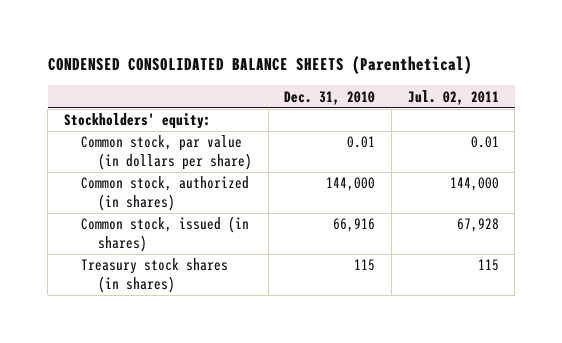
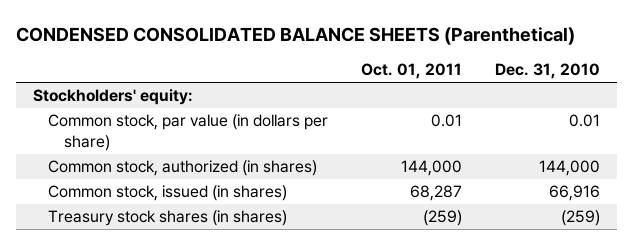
- | Dec. 31, 2010 | Jul. 02, 2011
+ | Oct. 01, 2011 | Dec. 31, 2010
- Treasury stock shares (in shares) | 115 | 115
+ Treasury stock shares (in shares) | (259) | (259)

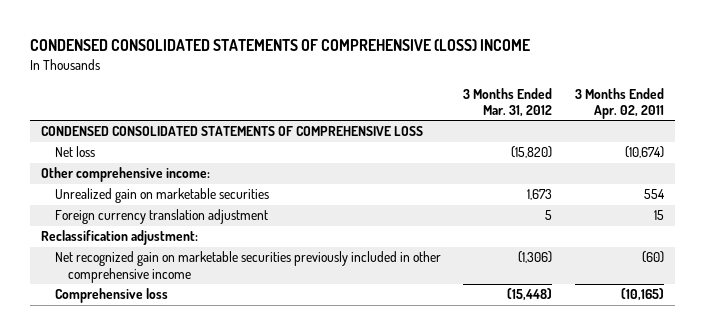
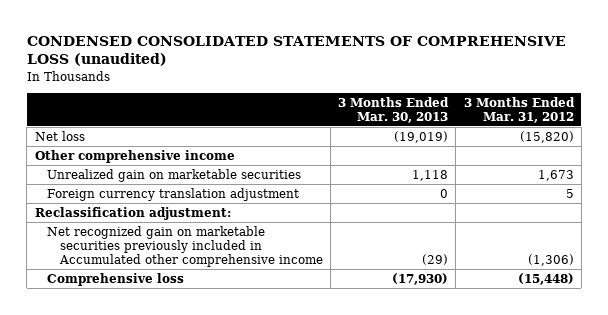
- CONDENSED CONSOLIDATED STATEMENTS OF COMPREHENSIVE (LOSS) INCOME
+ CONDENSED CONSOLIDATED STATEMENTS OF COMPREHENSIVE LOSS (unaudited)
- | 3 Months Ended Mar. 31, 2012 | 3 Months Ended Apr. 02, 2011
+ | 3 Months Ended Mar. 30, 2013 | 3 Months Ended Mar. 31, 2012
- CONDENSED CONSOLIDATED STATEMENTS OF COMPREHENSIVE LOSS
- Other comprehensive income:
+ Other comprehensive income
- Net recognized gain on marketable securities previously included in other comprehensive income | (1,306) | (60)
+ Net recognized gain on marketable securities previously included in Accumulated other comprehensive income | (29) | (1,306)

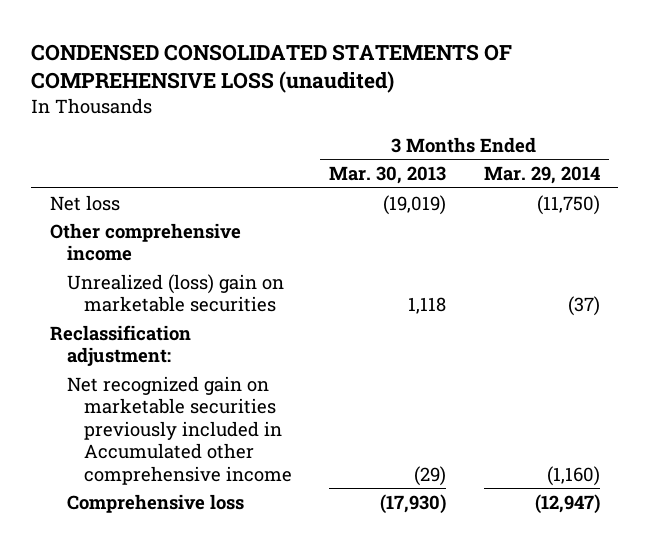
- | 3 Months Ended Mar. 30, 2013 | 3 Months Ended Mar. 31, 2012
+ | 3 Months Ended Mar. 30, 2013 | 3 Months Ended Mar. 29, 2014
- Unrealized gain on marketable securities | 1,118 | 1,673
- Foreign currency translation adjustment | 0 | 5
+ Unrealized (loss) gain on marketable securities | 1,118 | (37)

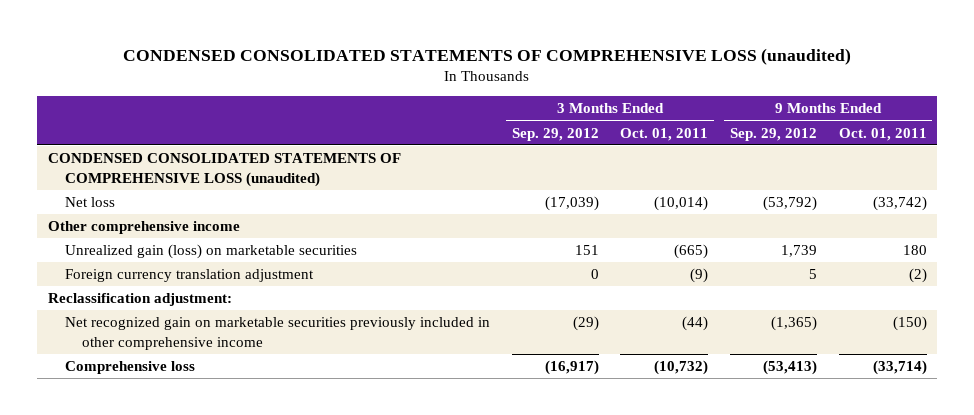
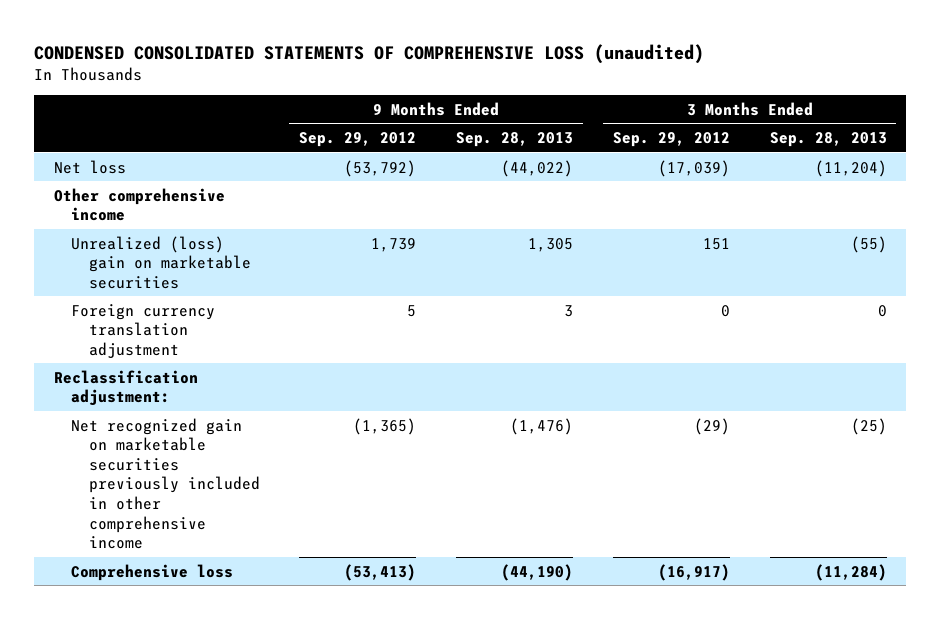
- | 3 Months Ended Sep. 29, 2012 | 3 Months Ended Oct. 01, 2011 | 9 Months Ended Sep. 29, 2012 | 9 Months Ended Oct. 01, 2011
+ | 9 Months Ended Sep. 29, 2012 | 9 Months Ended Sep. 28, 2013 | 3 Months Ended Sep. 29, 2012 | 3 Months Ended Sep. 28, 2013
- CONDENSED CONSOLIDATED STATEMENTS OF COMPREHENSIVE LOSS (unaudited)
- Unrealized gain (loss) on marketable securities | 151 | (665) | 1,739 | 180
+ Unrealized (loss) gain on marketable securities | 1,739 | 1,305 | 151 | (55)

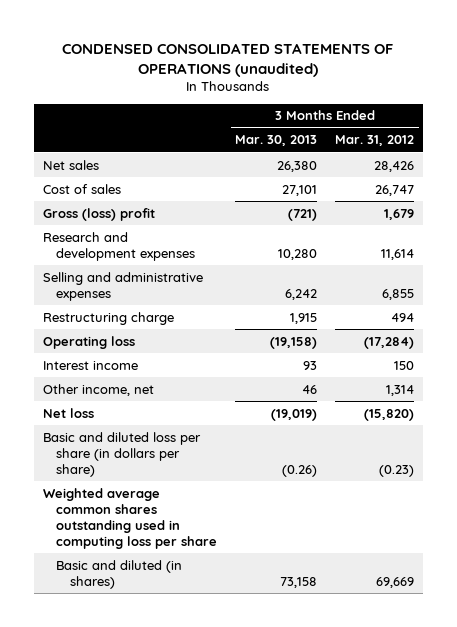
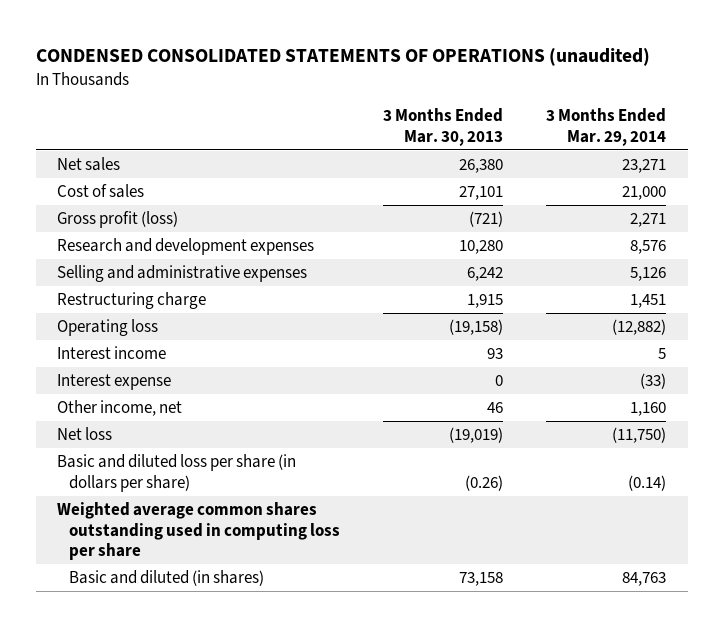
- | 3 Months Ended Mar. 30, 2013 | 3 Months Ended Mar. 31, 2012
+ | 3 Months Ended Mar. 30, 2013 | 3 Months Ended Mar. 29, 2014
- Gross (loss) profit | (721) | 1,679
+ Gross profit (loss) | (721) | 2,271
+ Interest expense | 0 | (33)

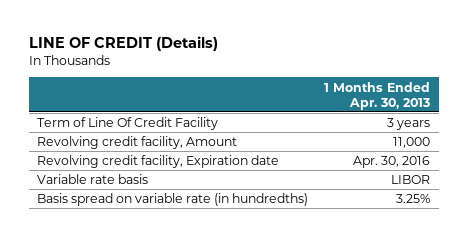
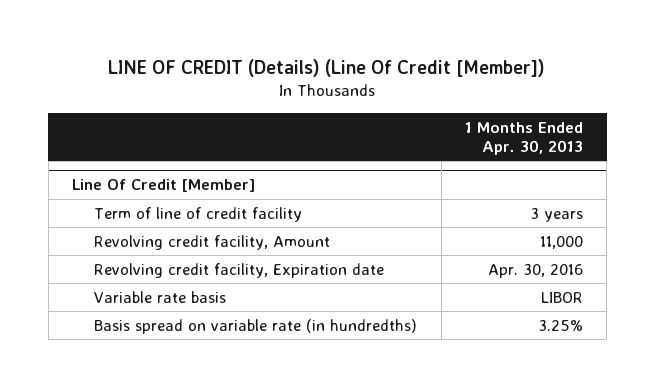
- LINE OF CREDIT (Details)
+ LINE OF CREDIT (Details) (Line Of Credit [Member])
- Term of Line Of Credit Facility | 3 years
+ Line Of Credit [Member]
+ Term of line of credit facility | 3 years

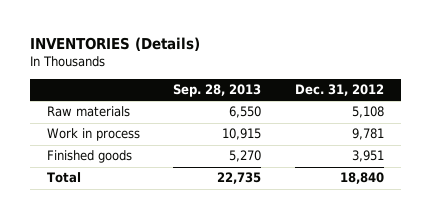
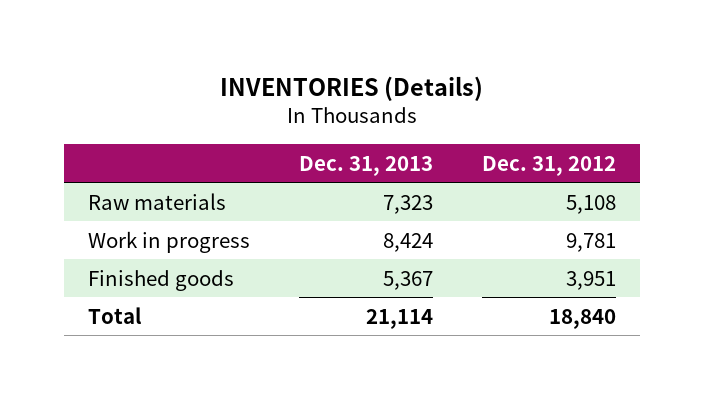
- | Sep. 28, 2013 | Dec. 31, 2012
+ | Dec. 31, 2013 | Dec. 31, 2012
- Work in process | 10,915 | 9,781
+ Work in progress | 8,424 | 9,781

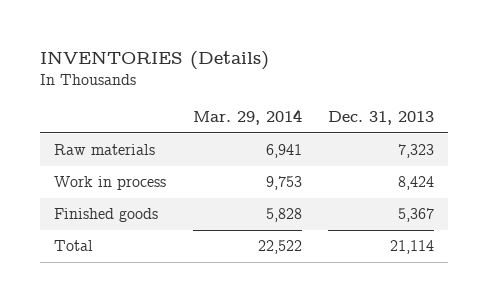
- | Dec. 31, 2013 | Dec. 31, 2012
+ | Mar. 29, 2014 | Dec. 31, 2013
- Work in progress | 8,424 | 9,781
+ Work in process | 9,753 | 8,424

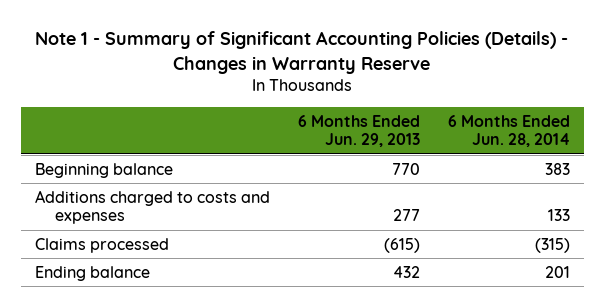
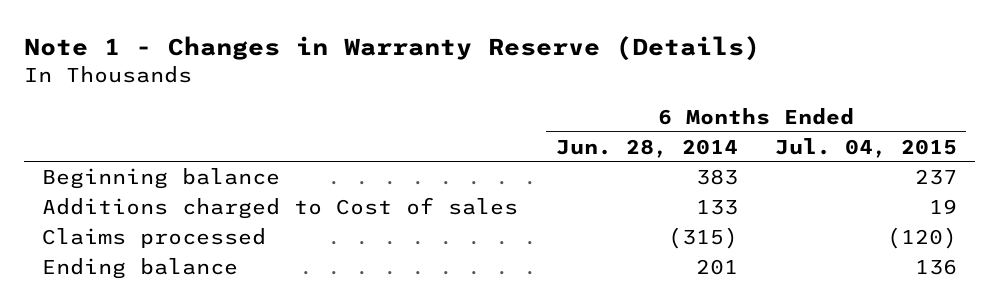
- Note 1 - Summary of Significant Accounting Policies (Details) - Changes in Warranty Reserve
+ Note 1 - Changes in Warranty Reserve (Details)
- | 6 Months Ended Jun. 29, 2013 | 6 Months Ended Jun. 28, 2014
+ | 6 Months Ended Jun. 28, 2014 | 6 Months Ended Jul. 04, 2015
- Additions charged to costs and expenses | 277 | 133
+ Additions charged to Cost of sales | 133 | 19

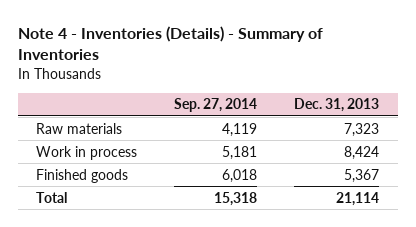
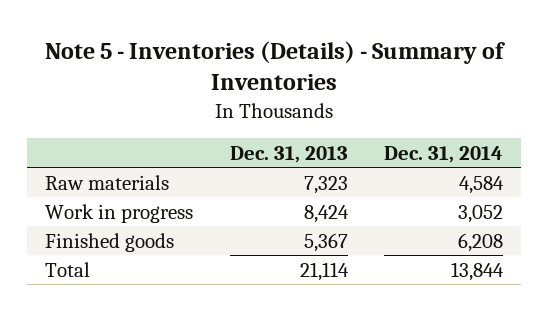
- Note 4 - Inventories (Details) - Summary of Inventories
+ Note 5 - Inventories (Details) - Summary of Inventories
- | Sep. 27, 2014 | Dec. 31, 2013
+ | Dec. 31, 2013 | Dec. 31, 2014
- Work in process | 5,181 | 8,424
+ Work in progress | 8,424 | 3,052

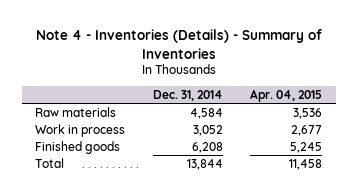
- Note 5 - Inventories (Details) - Summary of Inventories
+ Note 4 - Inventories (Details) - Summary of Inventories
- | Dec. 31, 2013 | Dec. 31, 2014
+ | Dec. 31, 2014 | Apr. 04, 2015
- Work in progress | 8,424 | 3,052
+ Work in process | 3,052 | 2,677

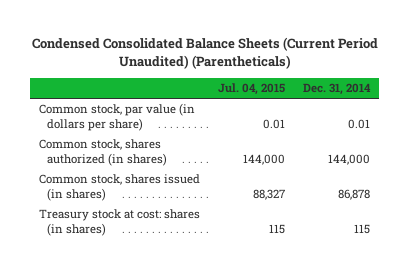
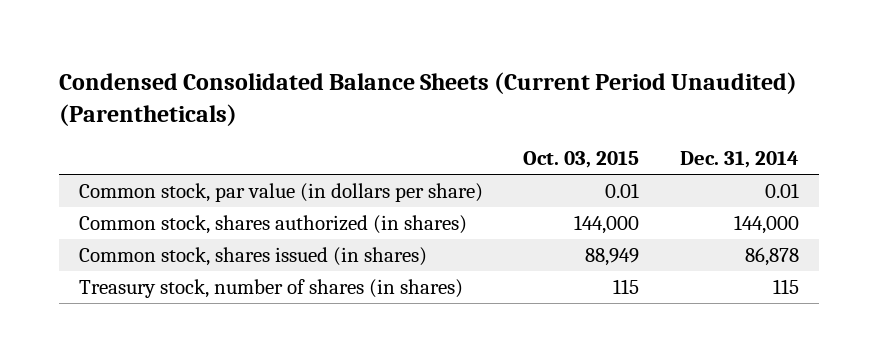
- | Jul. 04, 2015 | Dec. 31, 2014
+ | Oct. 03, 2015 | Dec. 31, 2014
- Treasury stock at cost: shares (in shares) | 115 | 115
+ Treasury stock, number of shares (in shares) | 115 | 115

